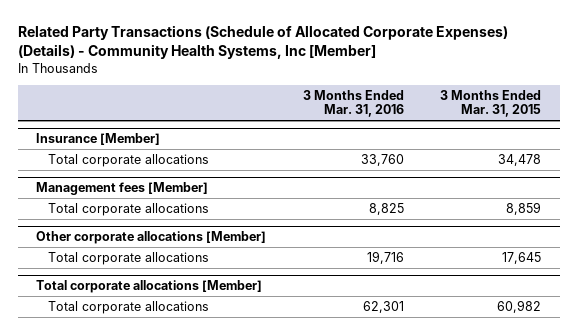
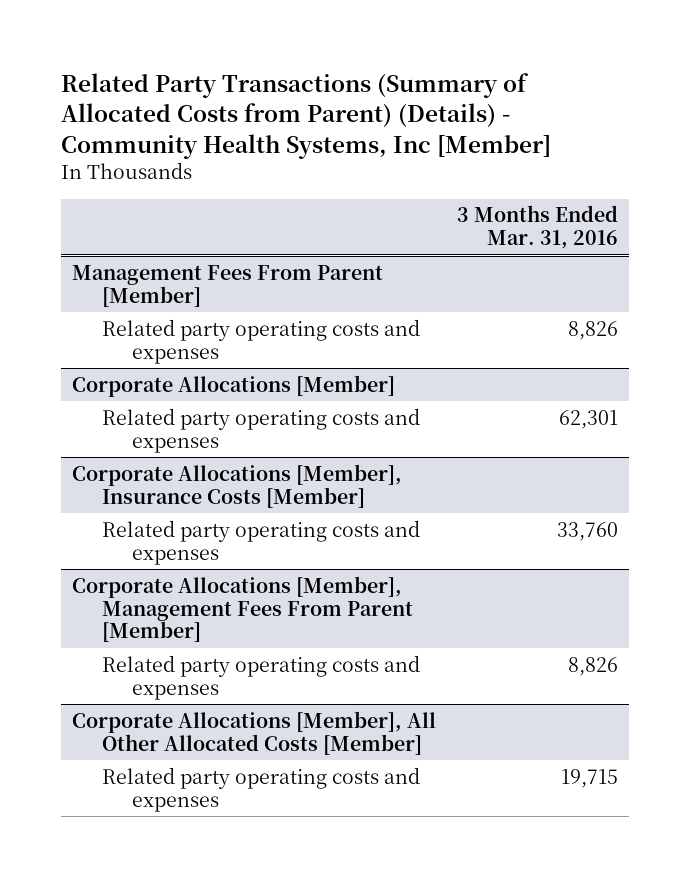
- Related Party Transactions (Schedule of Allocated Corporate Expenses) (Details) - Community Health Systems, Inc [Member]
+ Related Party Transactions (Summary of Allocated Costs from Parent) (Details) - Community Health Systems, Inc [Member]
- | 3 Months Ended Mar. 31, 2016 | 3 Months Ended Mar. 31, 2015
+ | 3 Months Ended Mar. 31, 2016
- Insurance [Member]
- Total corporate allocations | 33,760 | 34,478
- Management fees [Member]
- Total corporate allocations | 8,825 | 8,859
- Other corporate allocations [Member]
- Total corporate allocations | 19,716 | 17,645
- Total corporate allocations [Member]
- Total corporate allocations | 62,301 | 60,982
+ Management Fees From Parent [Member]
+ Related party operating costs and expenses | 8,826
+ Corporate Allocations [Member]
+ Related party operating costs and expenses | 62,301
+ Corporate Allocations [Member], Insurance Costs [Member]
+ Related party operating costs and expenses | 33,760
+ Corporate Allocations [Member], Management Fees From Parent [Member]
+ Related party operating costs and expenses | 8,826
+ Corporate Allocations [Member], All Other Allocated Costs [Member]
+ Related party operating costs and expenses | 19,715

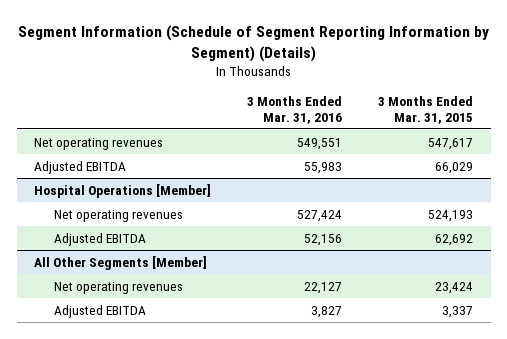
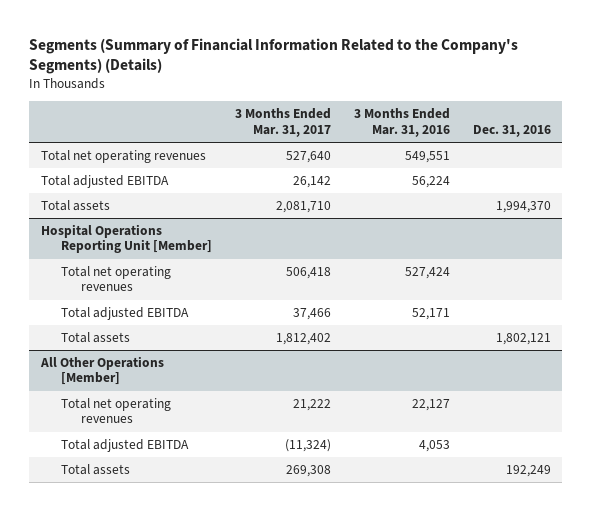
- Segment Information (Schedule of Segment Reporting Information by Segment) (Details)
+ Segments (Summary of Financial Information Related to the Company's Segments) (Details)
- | 3 Months Ended Mar. 31, 2016 | 3 Months Ended Mar. 31, 2015
+ | 3 Months Ended Mar. 31, 2017 | 3 Months Ended Mar. 31, 2016 | Dec. 31, 2016
- Net operating revenues | 549,551 | 547,617
- Adjusted EBITDA | 55,983 | 66,029
- Hospital Operations [Member]
- Net operating revenues | 527,424 | 524,193
- Adjusted EBITDA | 52,156 | 62,692
- All Other Segments [Member]
- Net operating revenues | 22,127 | 23,424
- Adjusted EBITDA | 3,827 | 3,337
+ Total net operating revenues | 527,640 | 549,551 |
+ Total adjusted EBITDA | 26,142 | 56,224 |
+ Total assets | 2,081,710 | | 1,994,370
+ Hospital Operations Reporting Unit [Member]
+ Total net operating revenues | 506,418 | 527,424 |
+ Total adjusted EBITDA | 37,466 | 52,171 |
+ Total assets | 1,812,402 | | 1,802,121
+ All Other Operations [Member]
+ Total net operating revenues | 21,222 | 22,127 |
+ Total adjusted EBITDA | (11,324) | 4,053 |
+ Total assets | 269,308 | | 192,249

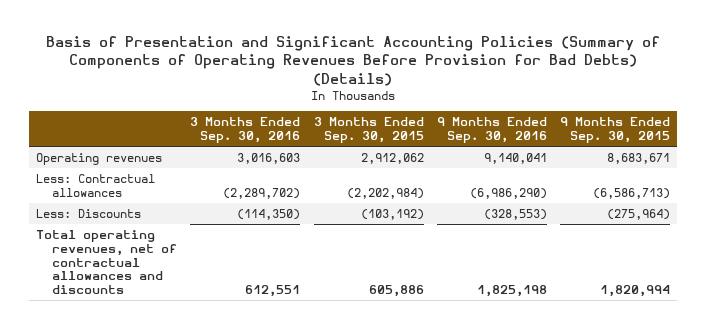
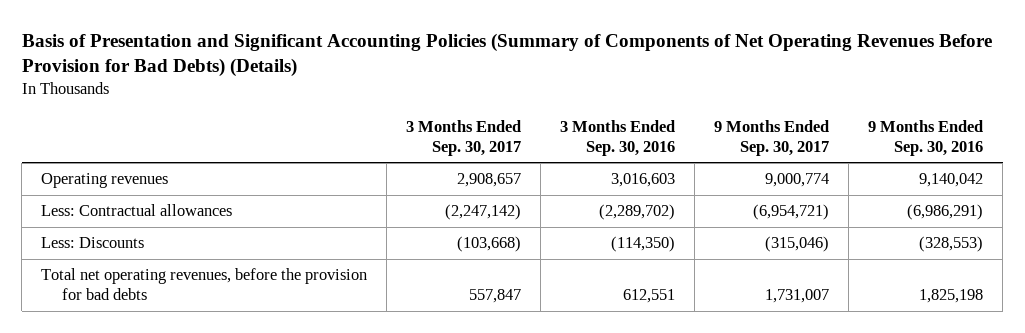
- Basis of Presentation and Significant Accounting Policies (Summary of Components of Operating Revenues Before Provision for Bad Debts) (Details)
+ Basis of Presentation and Significant Accounting Policies (Summary of Components of Net Operating Revenues Before Provision for Bad Debts) (Details)
- | 3 Months Ended Sep. 30, 2016 | 3 Months Ended Sep. 30, 2015 | 9 Months Ended Sep. 30, 2016 | 9 Months Ended Sep. 30, 2015
+ | 3 Months Ended Sep. 30, 2017 | 3 Months Ended Sep. 30, 2016 | 9 Months Ended Sep. 30, 2017 | 9 Months Ended Sep. 30, 2016
- Operating revenues | 3,016,603 | 2,912,062 | 9,140,041 | 8,683,671
- Less: Contractual allowances | (2,289,702) | (2,202,984) | (6,986,290) | (6,586,713)
+ Operating revenues | 2,908,657 | 3,016,603 | 9,000,774 | 9,140,042
+ Less: Contractual allowances | (2,247,142) | (2,289,702) | (6,954,721) | (6,986,291)
- Total operating revenues, net of contractual allowances and discounts | 612,551 | 605,886 | 1,825,198 | 1,820,994
+ Total net operating revenues, before the provision for bad debts | 557,847 | 612,551 | 1,731,007 | 1,825,198

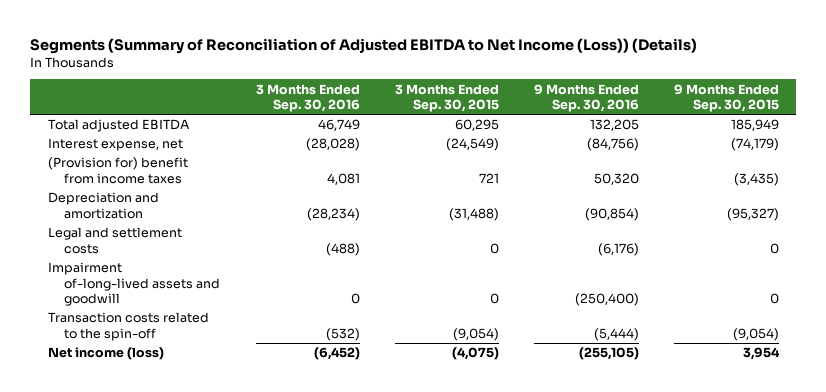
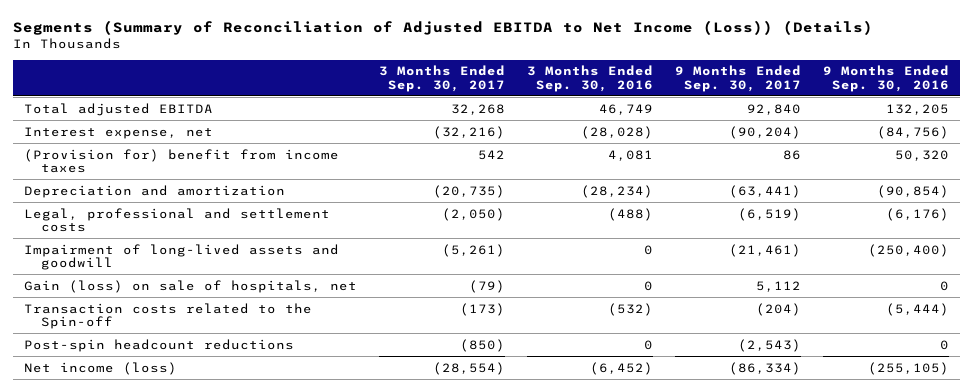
- | 3 Months Ended Sep. 30, 2016 | 3 Months Ended Sep. 30, 2015 | 9 Months Ended Sep. 30, 2016 | 9 Months Ended Sep. 30, 2015
+ | 3 Months Ended Sep. 30, 2017 | 3 Months Ended Sep. 30, 2016 | 9 Months Ended Sep. 30, 2017 | 9 Months Ended Sep. 30, 2016
- Legal and settlement costs | (488) | 0 | (6,176) | 0
- Impairment of-long-lived assets and goodwill | 0 | 0 | (250,400) | 0
- Transaction costs related to the spin-off | (532) | (9,054) | (5,444) | (9,054)
+ Legal, professional and settlement costs | (2,050) | (488) | (6,519) | (6,176)
+ Impairment of long-lived assets and goodwill | (5,261) | 0 | (21,461) | (250,400)
+ Gain (loss) on sale of hospitals, net | (79) | 0 | 5,112 | 0
+ Transaction costs related to the Spin-off | (173) | (532) | (204) | (5,444)
+ Post-spin headcount reductions | (850) | 0 | (2,543) | 0

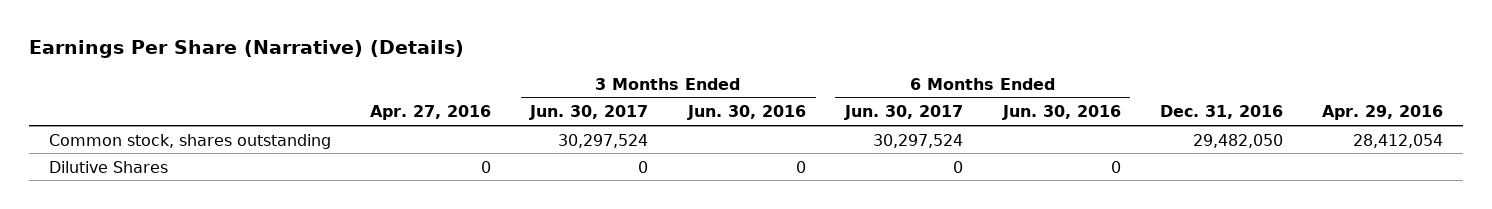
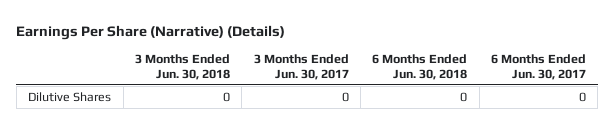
- | Apr. 27, 2016 | 3 Months Ended Jun. 30, 2017 | 3 Months Ended Jun. 30, 2016 | 6 Months Ended Jun. 30, 2017 | 6 Months Ended Jun. 30, 2016 | Dec. 31, 2016 | Apr. 29, 2016
+ | 3 Months Ended Jun. 30, 2018 | 3 Months Ended Jun. 30, 2017 | 6 Months Ended Jun. 30, 2018 | 6 Months Ended Jun. 30, 2017
- Common stock, shares outstanding | | 30,297,524 | | 30,297,524 | | 29,482,050 | 28,412,054

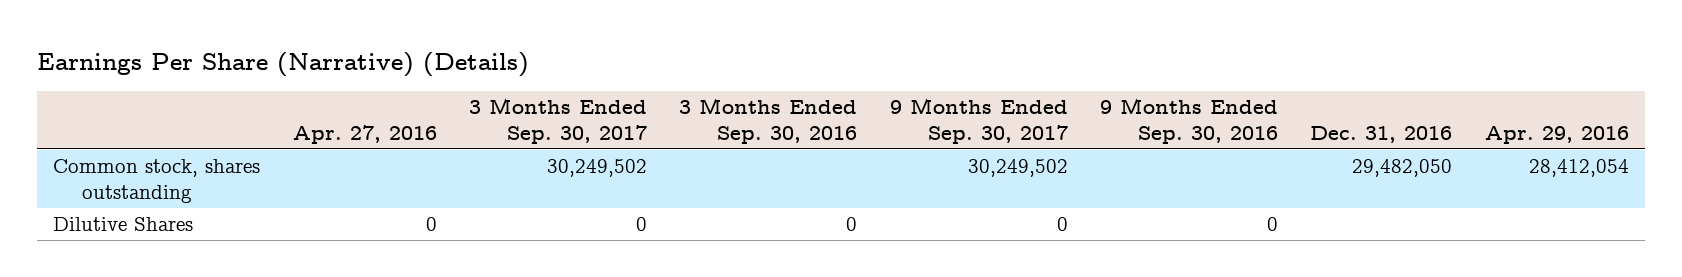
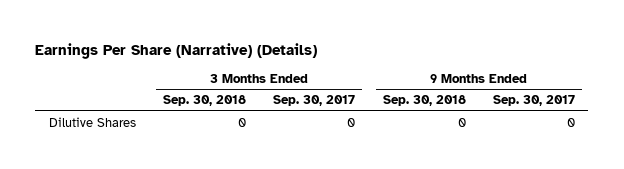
- | Apr. 27, 2016 | 3 Months Ended Sep. 30, 2017 | 3 Months Ended Sep. 30, 2016 | 9 Months Ended Sep. 30, 2017 | 9 Months Ended Sep. 30, 2016 | Dec. 31, 2016 | Apr. 29, 2016
+ | 3 Months Ended Sep. 30, 2018 | 3 Months Ended Sep. 30, 2017 | 9 Months Ended Sep. 30, 2018 | 9 Months Ended Sep. 30, 2017
- Common stock, shares outstanding | | 30,249,502 | | 30,249,502 | | 29,482,050 | 28,412,054

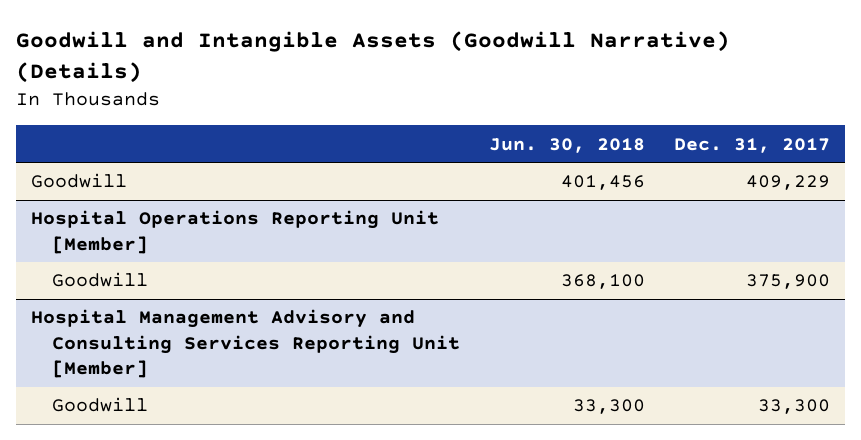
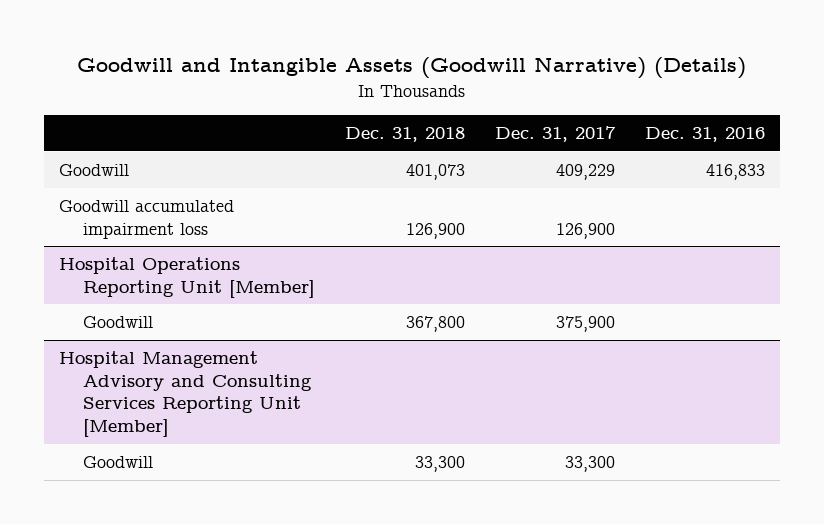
- | Jun. 30, 2018 | Dec. 31, 2017
+ | Dec. 31, 2018 | Dec. 31, 2017 | Dec. 31, 2016
+ Goodwill accumulated impairment loss | 126,900 | 126,900 |

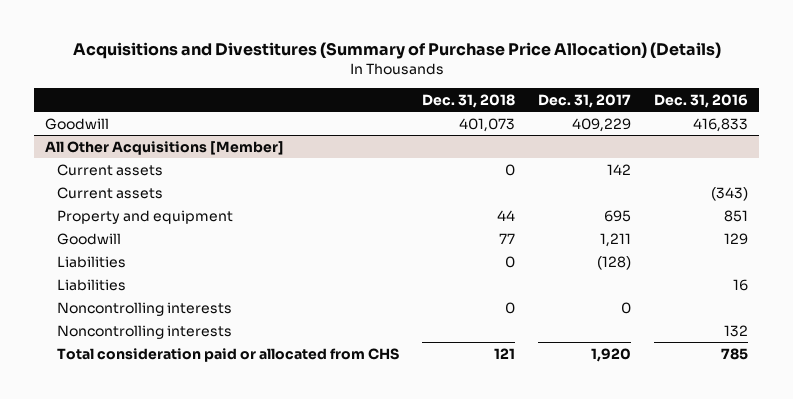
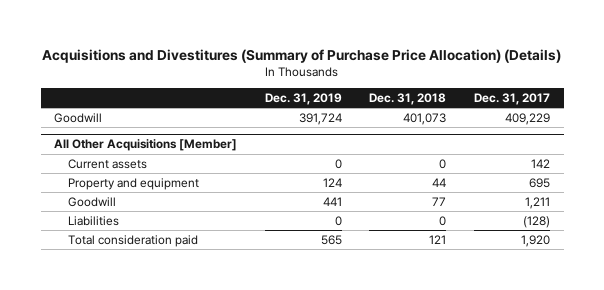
- | Dec. 31, 2018 | Dec. 31, 2017 | Dec. 31, 2016
+ | Dec. 31, 2019 | Dec. 31, 2018 | Dec. 31, 2017
@ All Other Acquisitions [Member]
- Current assets | | | (343)
- Liabilities | | | 16
- Noncontrolling interests | 0 | 0 |
- Noncontrolling interests | | | 132
- Total consideration paid or allocated from CHS | 121 | 1,920 | 785
+ Total consideration paid | 565 | 121 | 1,920

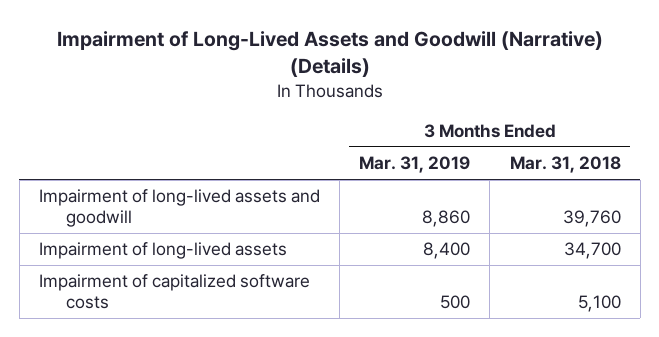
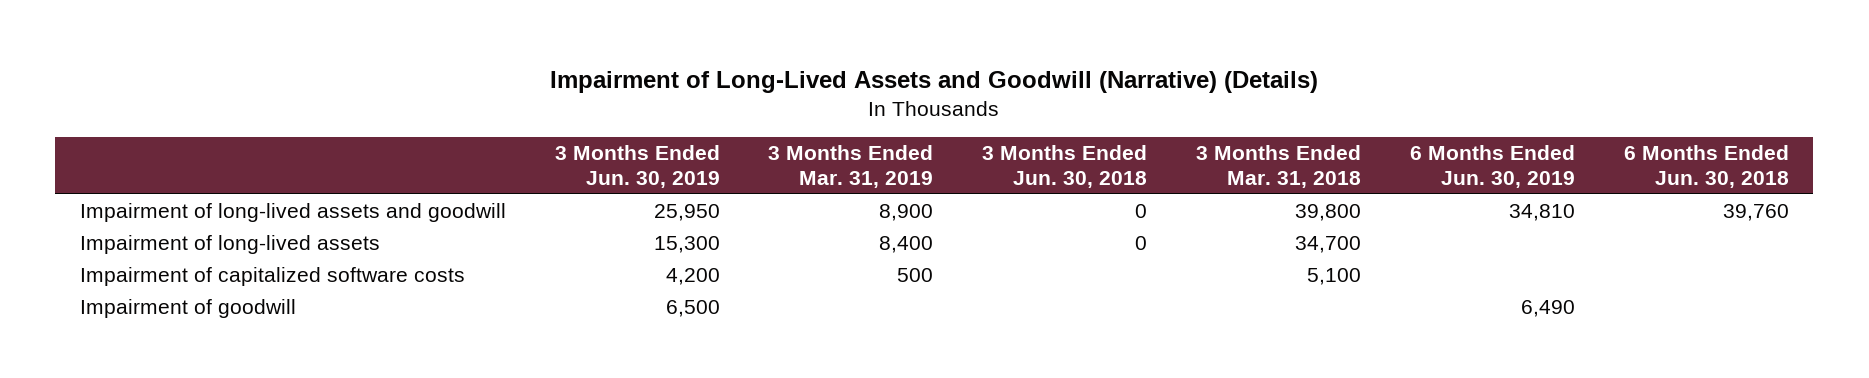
- | 3 Months Ended Mar. 31, 2019 | 3 Months Ended Mar. 31, 2018
+ | 3 Months Ended Jun. 30, 2019 | 3 Months Ended Mar. 31, 2019 | 3 Months Ended Jun. 30, 2018 | 3 Months Ended Mar. 31, 2018 | 6 Months Ended Jun. 30, 2019 | 6 Months Ended Jun. 30, 2018
- Impairment of long-lived assets and goodwill | 8,860 | 39,760
+ Impairment of long-lived assets and goodwill | 25,950 | 8,900 | 0 | 39,800 | 34,810 | 39,760
+ Impairment of goodwill | 6,500 | | | | 6,490 |

